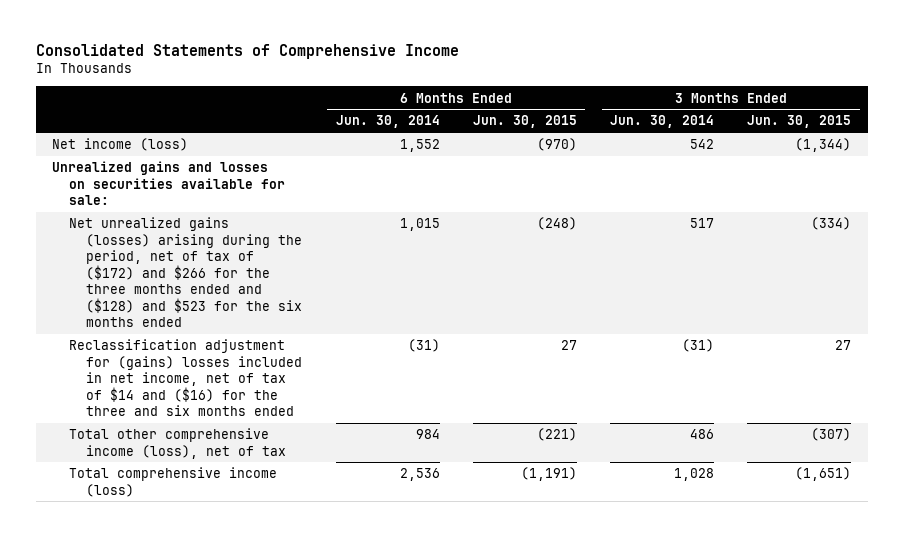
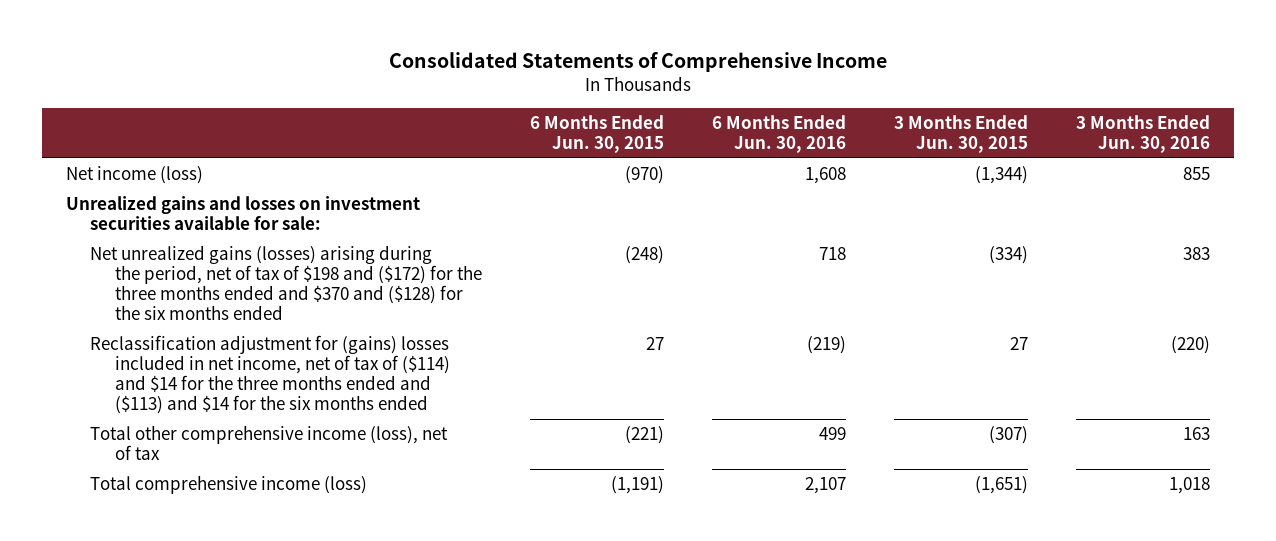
- | 6 Months Ended Jun. 30, 2014 | 6 Months Ended Jun. 30, 2015 | 3 Months Ended Jun. 30, 2014 | 3 Months Ended Jun. 30, 2015
+ | 6 Months Ended Jun. 30, 2015 | 6 Months Ended Jun. 30, 2016 | 3 Months Ended Jun. 30, 2015 | 3 Months Ended Jun. 30, 2016
- Unrealized gains and losses on securities available for sale:
- Net unrealized gains (losses) arising during the period, net of tax of ($172) and $266 for the three months ended and ($128) and $523 for the six months ended | 1,015 | (248) | 517 | (334)
- Reclassification adjustment for (gains) losses included in net income, net of tax of $14 and ($16) for the three and six months ended | (31) | 27 | (31) | 27
+ Unrealized gains and losses on investment securities available for sale:
+ Net unrealized gains (losses) arising during the period, net of tax of $198 and ($172) for the three months ended and $370 and ($128) for the six months ended | (248) | 718 | (334) | 383
+ Reclassification adjustment for (gains) losses included in net income, net of tax of ($114) and $14 for the three months ended and ($113) and $14 for the six months ended | 27 | (219) | 27 | (220)

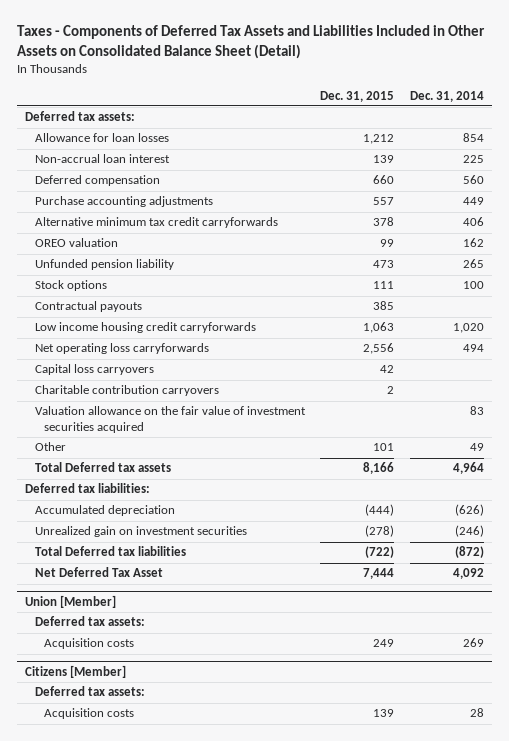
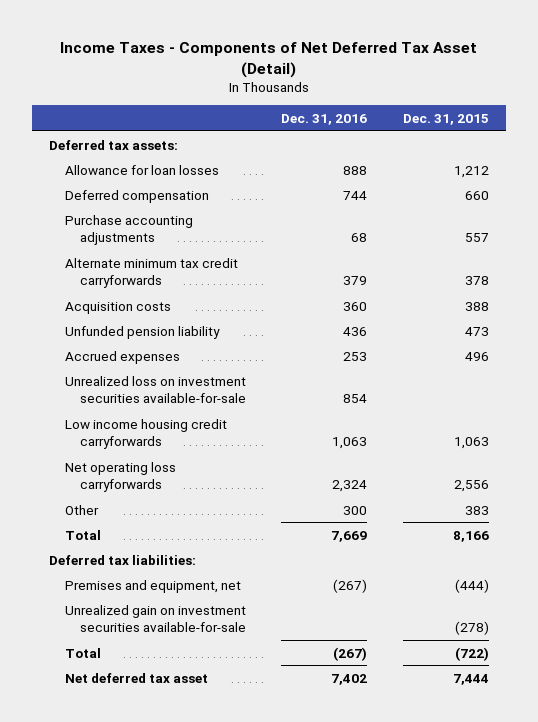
- Taxes - Components of Deferred Tax Assets and Liabilities Included in Other Assets on Consolidated Balance Sheet (Detail)
+ Income Taxes - Components of Net Deferred Tax Asset (Detail)
- | Dec. 31, 2015 | Dec. 31, 2014
+ | Dec. 31, 2016 | Dec. 31, 2015
- Non-accrual loan interest | 139 | 225
- Alternative minimum tax credit carryforwards | 378 | 406
- OREO valuation | 99 | 162
+ Alternate minimum tax credit carryforwards | 379 | 378
+ Acquisition costs | 360 | 388
- Stock options | 111 | 100
- Contractual payouts | 385 |
+ Accrued expenses | 253 | 496
+ Unrealized loss on investment securities available-for-sale | 854 |
- Capital loss carryovers | 42 |
- Charitable contribution carryovers | 2 |
- Valuation allowance on the fair value of investment securities acquired | | 83
- Other | 101 | 49
- Total Deferred tax assets | 8,166 | 4,964
+ Other | 300 | 383
+ Total | 7,669 | 8,166
- Accumulated depreciation | (444) | (626)
- Unrealized gain on investment securities | (278) | (246)
- Total Deferred tax liabilities | (722) | (872)
- Net Deferred Tax Asset | 7,444 | 4,092
- Union [Member]
- Deferred tax assets:
- Acquisition costs | 249 | 269
- Citizens [Member]
- Deferred tax assets:
- Acquisition costs | 139 | 28
+ Premises and equipment, net | (267) | (444)
+ Unrealized gain on investment securities available-for-sale | | (278)
+ Total | (267) | (722)
+ Net deferred tax asset | 7,402 | 7,444

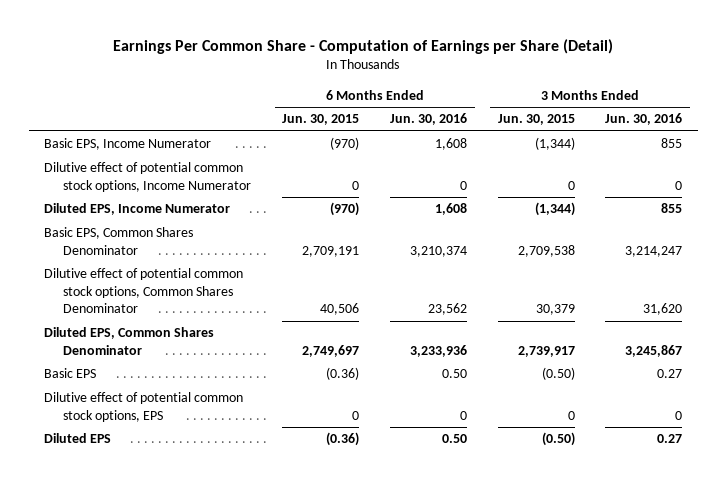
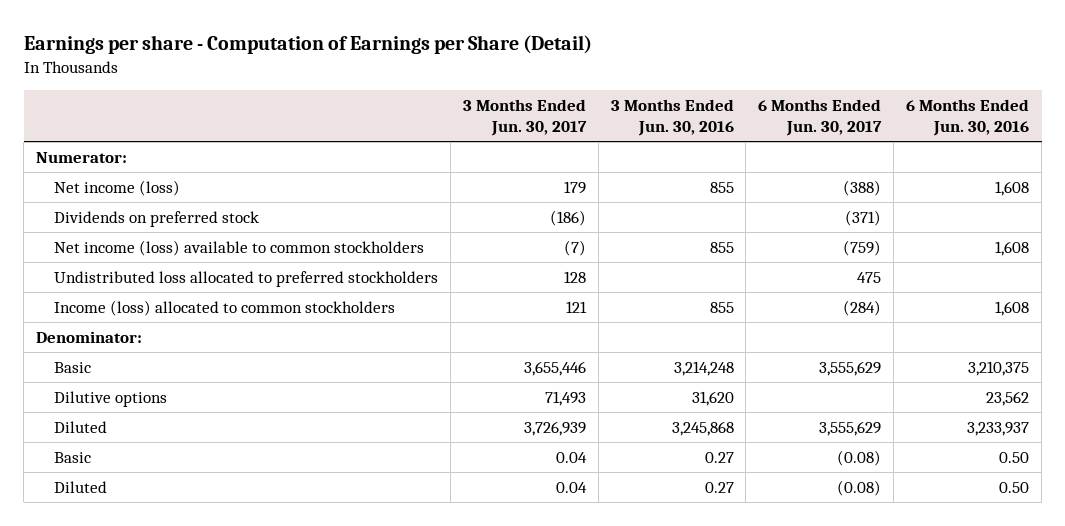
- Earnings Per Common Share - Computation of Earnings per Share (Detail)
+ Earnings per share - Computation of Earnings per Share (Detail)
- | 6 Months Ended Jun. 30, 2015 | 6 Months Ended Jun. 30, 2016 | 3 Months Ended Jun. 30, 2015 | 3 Months Ended Jun. 30, 2016
+ | 3 Months Ended Jun. 30, 2017 | 3 Months Ended Jun. 30, 2016 | 6 Months Ended Jun. 30, 2017 | 6 Months Ended Jun. 30, 2016
- Basic EPS, Income Numerator | (970) | 1,608 | (1,344) | 855
- Dilutive effect of potential common stock options, Income Numerator | 0 | 0 | 0 | 0
- Diluted EPS, Income Numerator | (970) | 1,608 | (1,344) | 855
- Basic EPS, Common Shares Denominator | 2,709,191 | 3,210,374 | 2,709,538 | 3,214,247
- Dilutive effect of potential common stock options, Common Shares Denominator | 40,506 | 23,562 | 30,379 | 31,620
- Diluted EPS, Common Shares Denominator | 2,749,697 | 3,233,936 | 2,739,917 | 3,245,867
- Basic EPS | (0.36) | 0.50 | (0.50) | 0.27
- Dilutive effect of potential common stock options, EPS | 0 | 0 | 0 | 0
- Diluted EPS | (0.36) | 0.50 | (0.50) | 0.27
+ Numerator:
+ Net income (loss) | 179 | 855 | (388) | 1,608
+ Dividends on preferred stock | (186) | | (371) |
+ Net income (loss) available to common stockholders | (7) | 855 | (759) | 1,608
+ Undistributed loss allocated to preferred stockholders | 128 | | 475 |
+ Income (loss) allocated to common stockholders | 121 | 855 | (284) | 1,608
+ Denominator:
+ Basic | 3,655,446 | 3,214,248 | 3,555,629 | 3,210,375
+ Dilutive options | 71,493 | 31,620 | | 23,562
+ Diluted | 3,726,939 | 3,245,868 | 3,555,629 | 3,233,937
+ Basic | 0.04 | 0.27 | (0.08) | 0.50
+ Diluted | 0.04 | 0.27 | (0.08) | 0.50

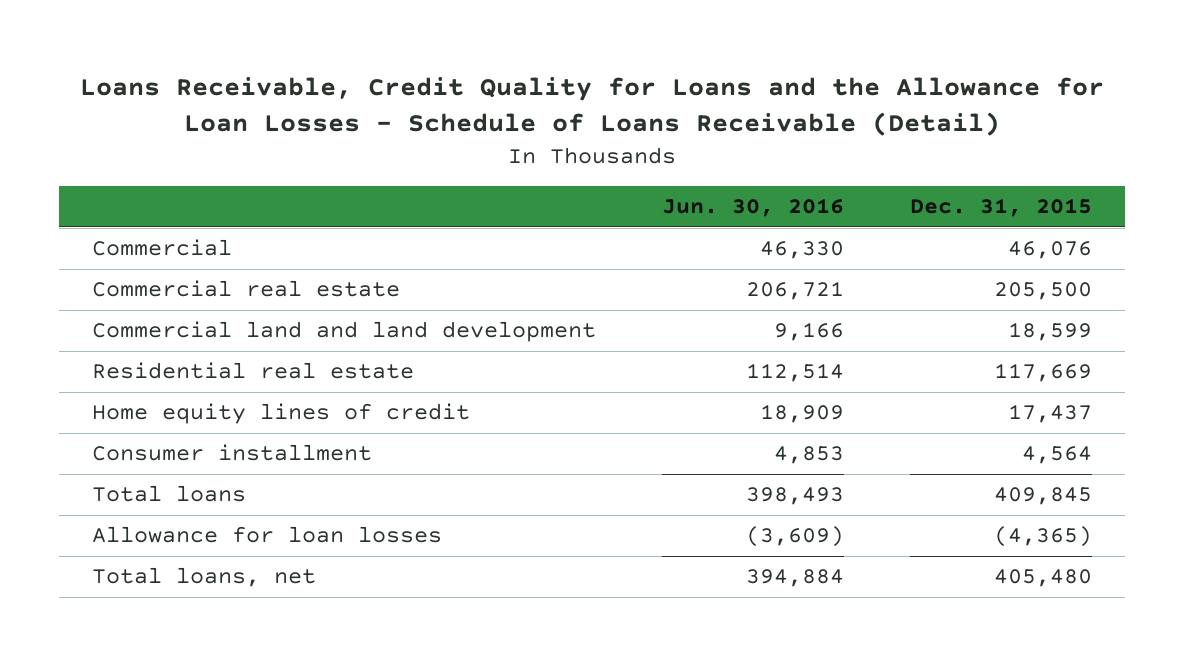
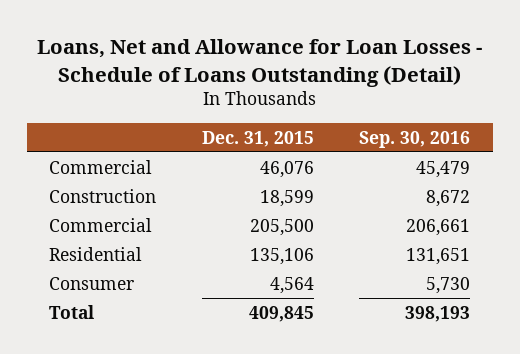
- Loans Receivable, Credit Quality for Loans and the Allowance for Loan Losses - Schedule of Loans Receivable (Detail)
+ Loans, Net and Allowance for Loan Losses - Schedule of Loans Outstanding (Detail)
- | Jun. 30, 2016 | Dec. 31, 2015
+ | Dec. 31, 2015 | Sep. 30, 2016
- Commercial real estate | 206,721 | 205,500
- Commercial land and land development | 9,166 | 18,599
- Residential real estate | 112,514 | 117,669
- Home equity lines of credit | 18,909 | 17,437
- Consumer installment | 4,853 | 4,564
- Total loans | 398,493 | 409,845
- Allowance for loan losses | (3,609) | (4,365)
- Total loans, net | 394,884 | 405,480
+ Construction | 18,599 | 8,672
+ Commercial | 205,500 | 206,661
+ Residential | 135,106 | 131,651
+ Consumer | 4,564 | 5,730
+ Total | 409,845 | 398,193

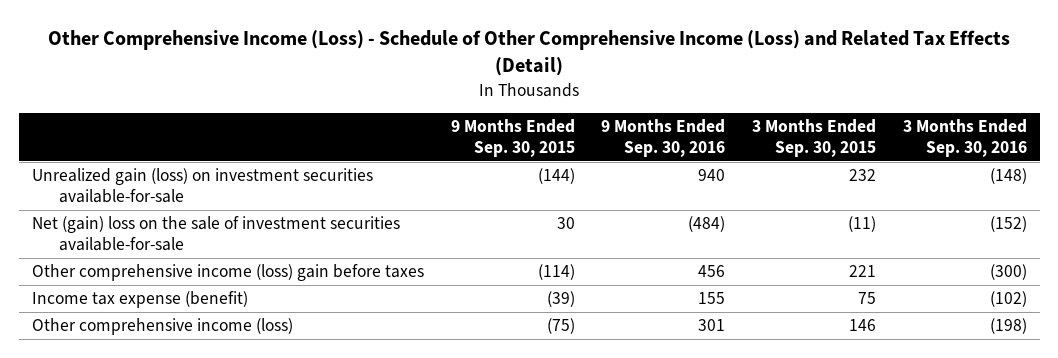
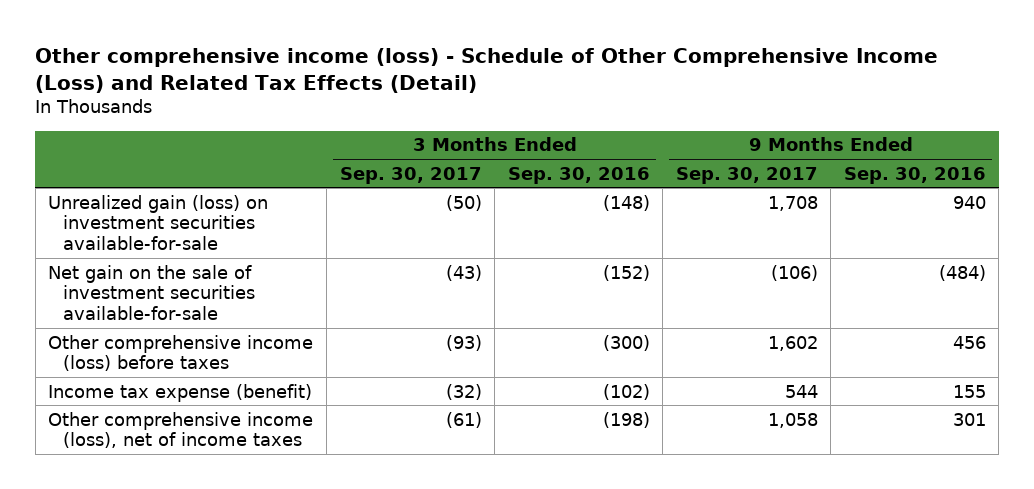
- Other Comprehensive Income (Loss) - Schedule of Other Comprehensive Income (Loss) and Related Tax Effects (Detail)
+ Other comprehensive income (loss) - Schedule of Other Comprehensive Income (Loss) and Related Tax Effects (Detail)
- | 9 Months Ended Sep. 30, 2015 | 9 Months Ended Sep. 30, 2016 | 3 Months Ended Sep. 30, 2015 | 3 Months Ended Sep. 30, 2016
+ | 3 Months Ended Sep. 30, 2017 | 3 Months Ended Sep. 30, 2016 | 9 Months Ended Sep. 30, 2017 | 9 Months Ended Sep. 30, 2016
- Net (gain) loss on the sale of investment securities available-for-sale | 30 | (484) | (11) | (152)
- Other comprehensive income (loss) gain before taxes | (114) | 456 | 221 | (300)
+ Net gain on the sale of investment securities available-for-sale | (43) | (152) | (106) | (484)
+ Other comprehensive income (loss) before taxes | (93) | (300) | 1,602 | 456
- Other comprehensive income (loss) | (75) | 301 | 146 | (198)
+ Other comprehensive income (loss), net of income taxes | (61) | (198) | 1,058 | 301

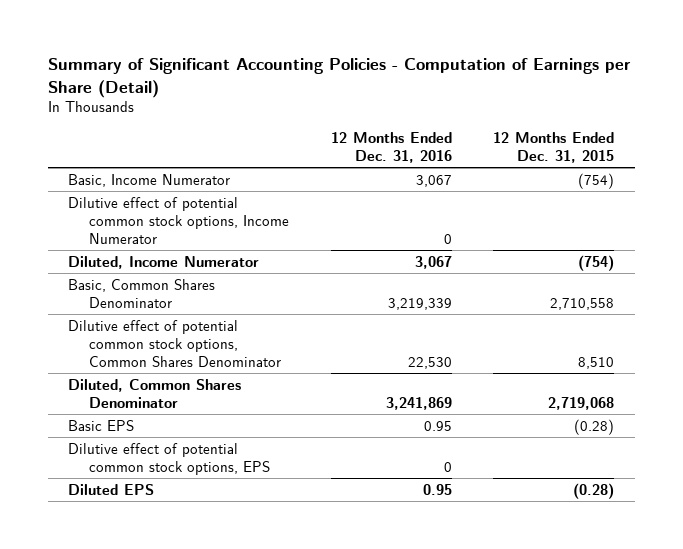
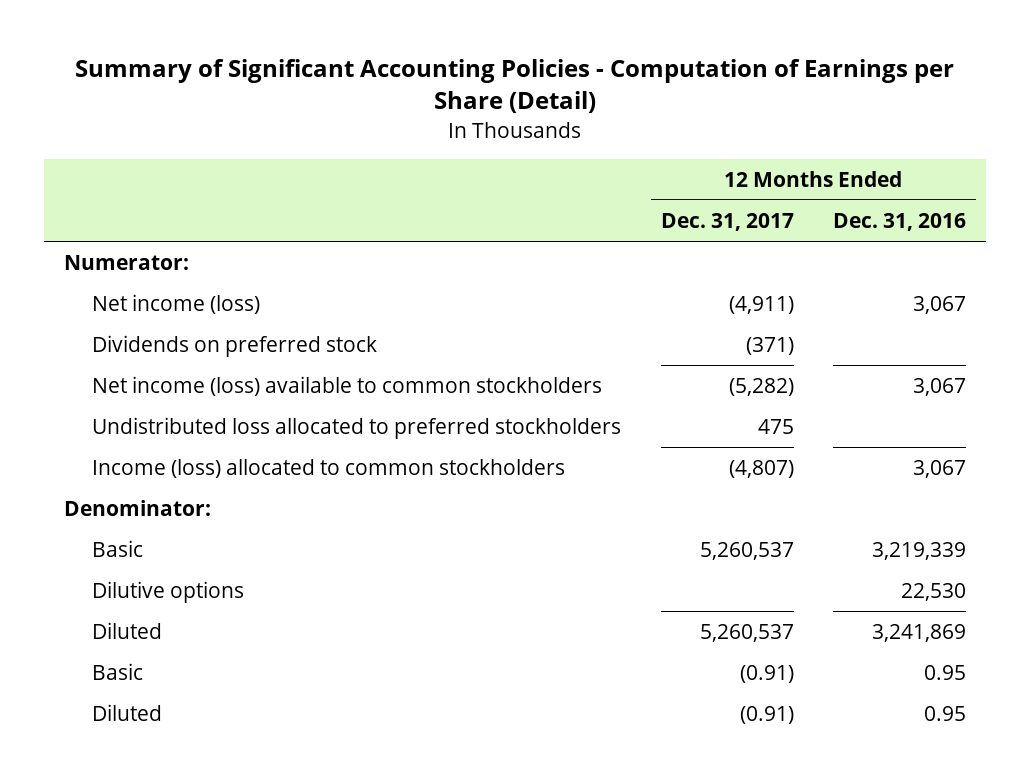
- | 12 Months Ended Dec. 31, 2016 | 12 Months Ended Dec. 31, 2015
+ | 12 Months Ended Dec. 31, 2017 | 12 Months Ended Dec. 31, 2016
- Basic, Income Numerator | 3,067 | (754)
- Dilutive effect of potential common stock options, Income Numerator | 0 |
- Diluted, Income Numerator | 3,067 | (754)
- Basic, Common Shares Denominator | 3,219,339 | 2,710,558
- Dilutive effect of potential common stock options, Common Shares Denominator | 22,530 | 8,510
- Diluted, Common Shares Denominator | 3,241,869 | 2,719,068
- Basic EPS | 0.95 | (0.28)
- Dilutive effect of potential common stock options, EPS | 0 |
- Diluted EPS | 0.95 | (0.28)
+ Numerator:
+ Net income (loss) | (4,911) | 3,067
+ Dividends on preferred stock | (371) |
+ Net income (loss) available to common stockholders | (5,282) | 3,067
+ Undistributed loss allocated to preferred stockholders | 475 |
+ Income (loss) allocated to common stockholders | (4,807) | 3,067
+ Denominator:
+ Basic | 5,260,537 | 3,219,339
+ Dilutive options | | 22,530
+ Diluted | 5,260,537 | 3,241,869
+ Basic | (0.91) | 0.95
+ Diluted | (0.91) | 0.95

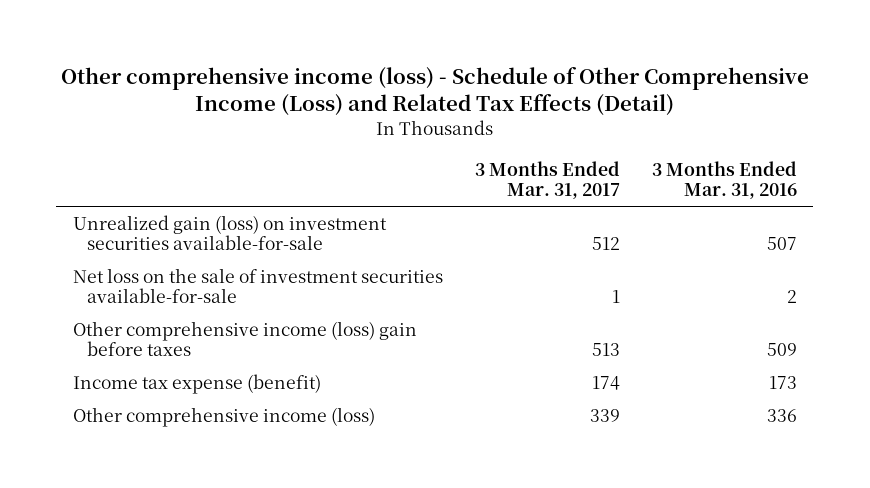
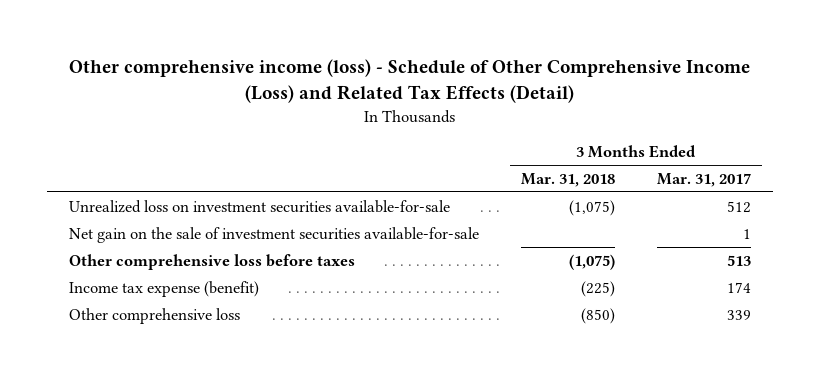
- | 3 Months Ended Mar. 31, 2017 | 3 Months Ended Mar. 31, 2016
+ | 3 Months Ended Mar. 31, 2018 | 3 Months Ended Mar. 31, 2017
- Unrealized gain (loss) on investment securities available-for-sale | 512 | 507
- Net loss on the sale of investment securities available-for-sale | 1 | 2
- Other comprehensive income (loss) gain before taxes | 513 | 509
+ Unrealized loss on investment securities available-for-sale | (1,075) | 512
+ Net gain on the sale of investment securities available-for-sale | | 1
+ Other comprehensive loss before taxes | (1,075) | 513
- Other comprehensive income (loss) | 339 | 336
+ Other comprehensive loss | (850) | 339

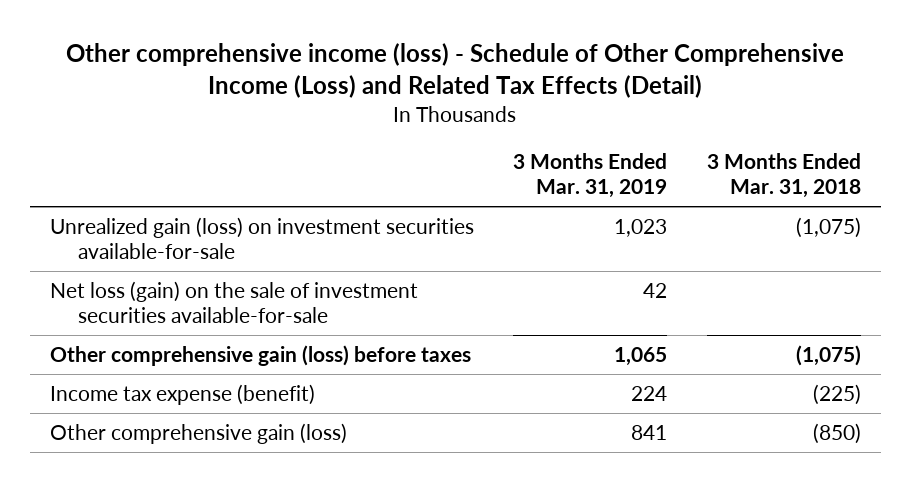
- | 3 Months Ended Mar. 31, 2018 | 3 Months Ended Mar. 31, 2017
+ | 3 Months Ended Mar. 31, 2019 | 3 Months Ended Mar. 31, 2018
- Unrealized loss on investment securities available-for-sale | (1,075) | 512
- Net gain on the sale of investment securities available-for-sale | | 1
- Other comprehensive loss before taxes | (1,075) | 513
+ Unrealized gain (loss) on investment securities available-for-sale | 1,023 | (1,075)
+ Net loss (gain) on the sale of investment securities available-for-sale | 42 |
+ Other comprehensive gain (loss) before taxes | 1,065 | (1,075)
- Other comprehensive loss | (850) | 339
+ Other comprehensive gain (loss) | 841 | (850)

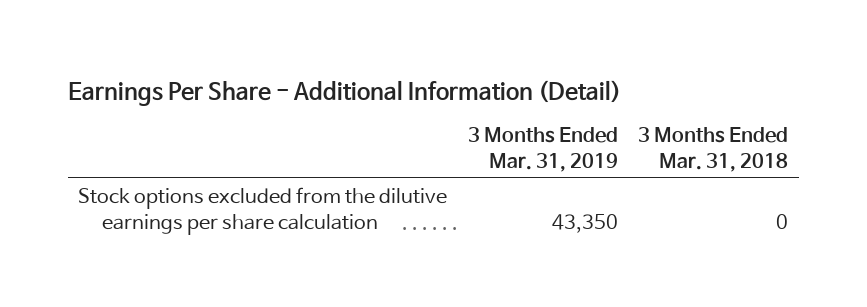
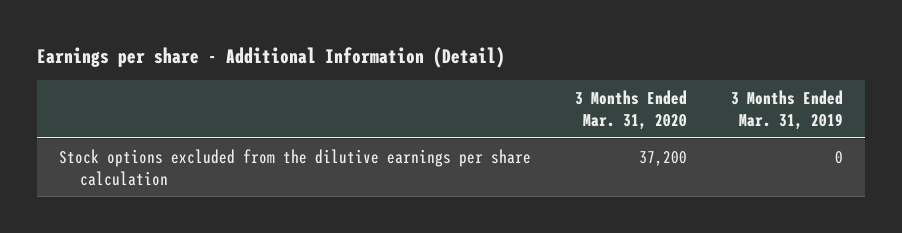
- Earnings Per Share - Additional Information (Detail)
+ Earnings per share - Additional Information (Detail)
- | 3 Months Ended Mar. 31, 2019 | 3 Months Ended Mar. 31, 2018
+ | 3 Months Ended Mar. 31, 2020 | 3 Months Ended Mar. 31, 2019
- Stock options excluded from the dilutive earnings per share calculation | 43,350 | 0
+ Stock options excluded from the dilutive earnings per share calculation | 37,200 | 0

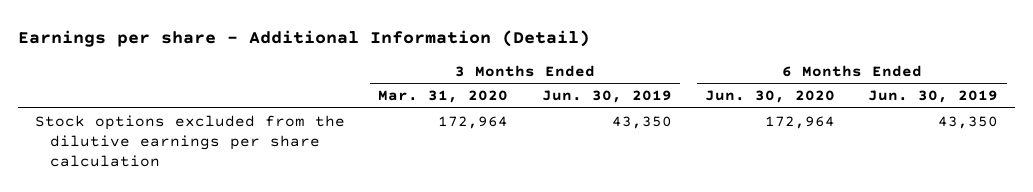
- | 3 Months Ended Mar. 31, 2020 | 3 Months Ended Mar. 31, 2019
+ | 3 Months Ended Mar. 31, 2020 | 3 Months Ended Jun. 30, 2019 | 6 Months Ended Jun. 30, 2020 | 6 Months Ended Jun. 30, 2019
- Stock options excluded from the dilutive earnings per share calculation | 37,200 | 0
+ Stock options excluded from the dilutive earnings per share calculation | 172,964 | 43,350 | 172,964 | 43,350

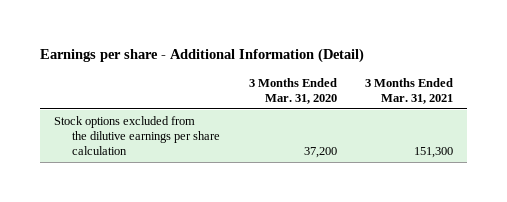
- | 3 Months Ended Mar. 31, 2020 | 3 Months Ended Jun. 30, 2019 | 6 Months Ended Jun. 30, 2020 | 6 Months Ended Jun. 30, 2019
+ | 3 Months Ended Mar. 31, 2020 | 3 Months Ended Mar. 31, 2021
- Stock options excluded from the dilutive earnings per share calculation | 172,964 | 43,350 | 172,964 | 43,350
+ Stock options excluded from the dilutive earnings per share calculation | 37,200 | 151,300

